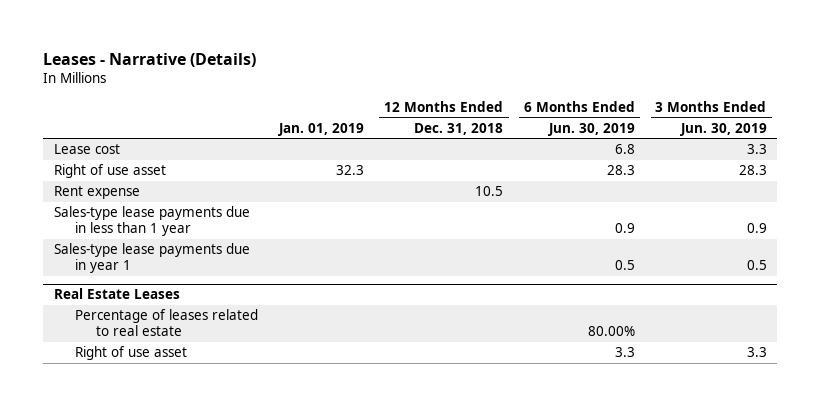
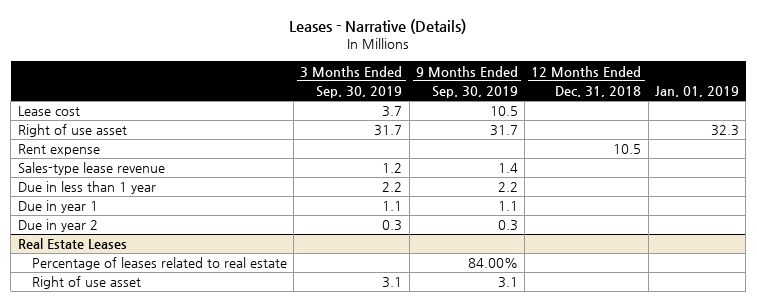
- | Jan. 01, 2019 | 12 Months Ended Dec. 31, 2018 | 6 Months Ended Jun. 30, 2019 | 3 Months Ended Jun. 30, 2019
+ | 3 Months Ended Sep. 30, 2019 | 9 Months Ended Sep. 30, 2019 | 12 Months Ended Dec. 31, 2018 | Jan. 01, 2019
- Sales-type lease payments due in less than 1 year | | | 0.9 | 0.9
- Sales-type lease payments due in year 1 | | | 0.5 | 0.5
+ Sales-type lease revenue | 1.2 | 1.4 | |
+ Due in less than 1 year | 2.2 | 2.2 | |
+ Due in year 1 | 1.1 | 1.1 | |
+ Due in year 2 | 0.3 | 0.3 | |

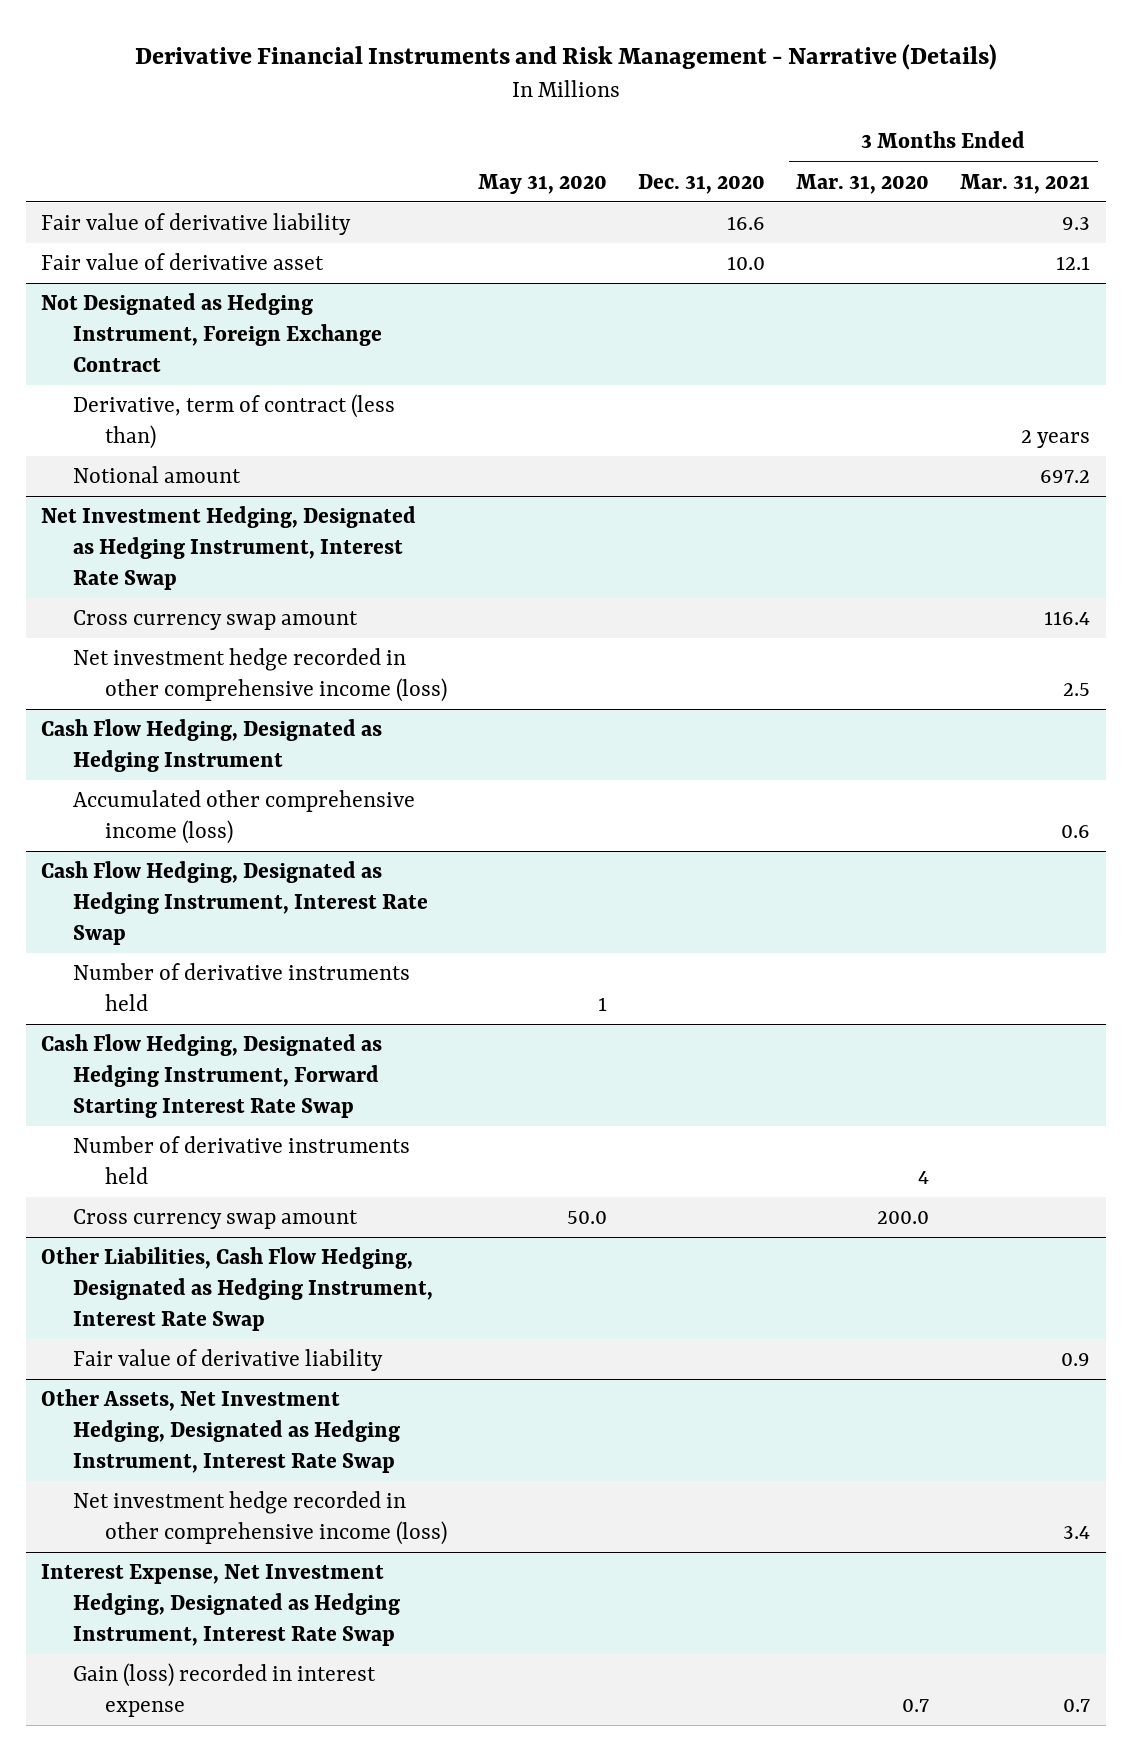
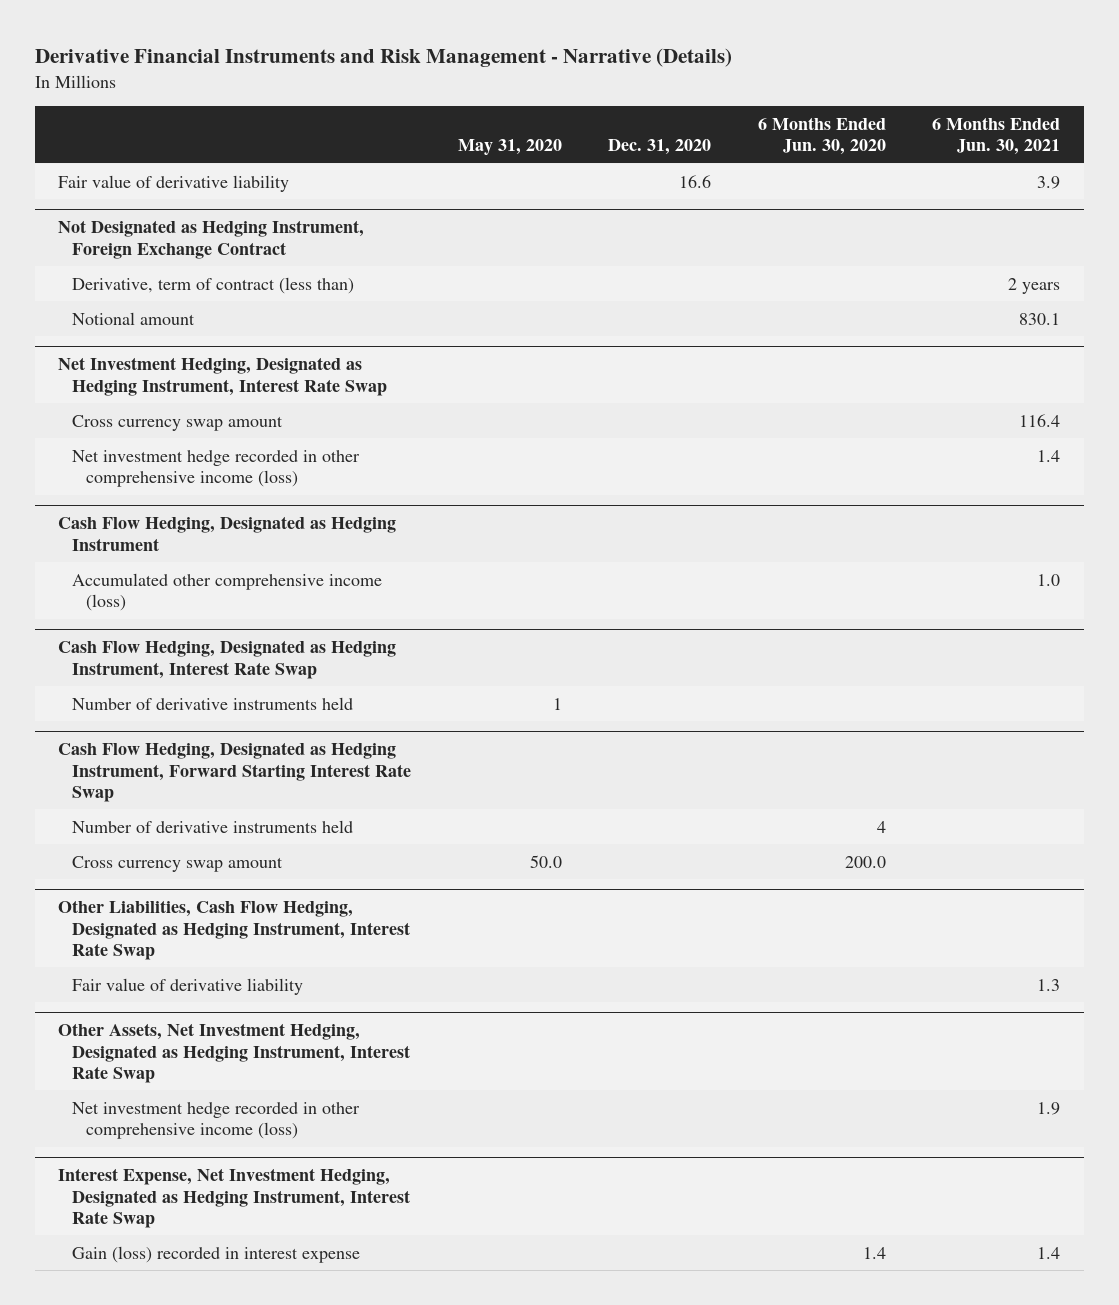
- | May 31, 2020 | Dec. 31, 2020 | 3 Months Ended Mar. 31, 2020 | 3 Months Ended Mar. 31, 2021
+ | May 31, 2020 | Dec. 31, 2020 | 6 Months Ended Jun. 30, 2020 | 6 Months Ended Jun. 30, 2021
- Fair value of derivative asset | | 10.0 | | 12.1

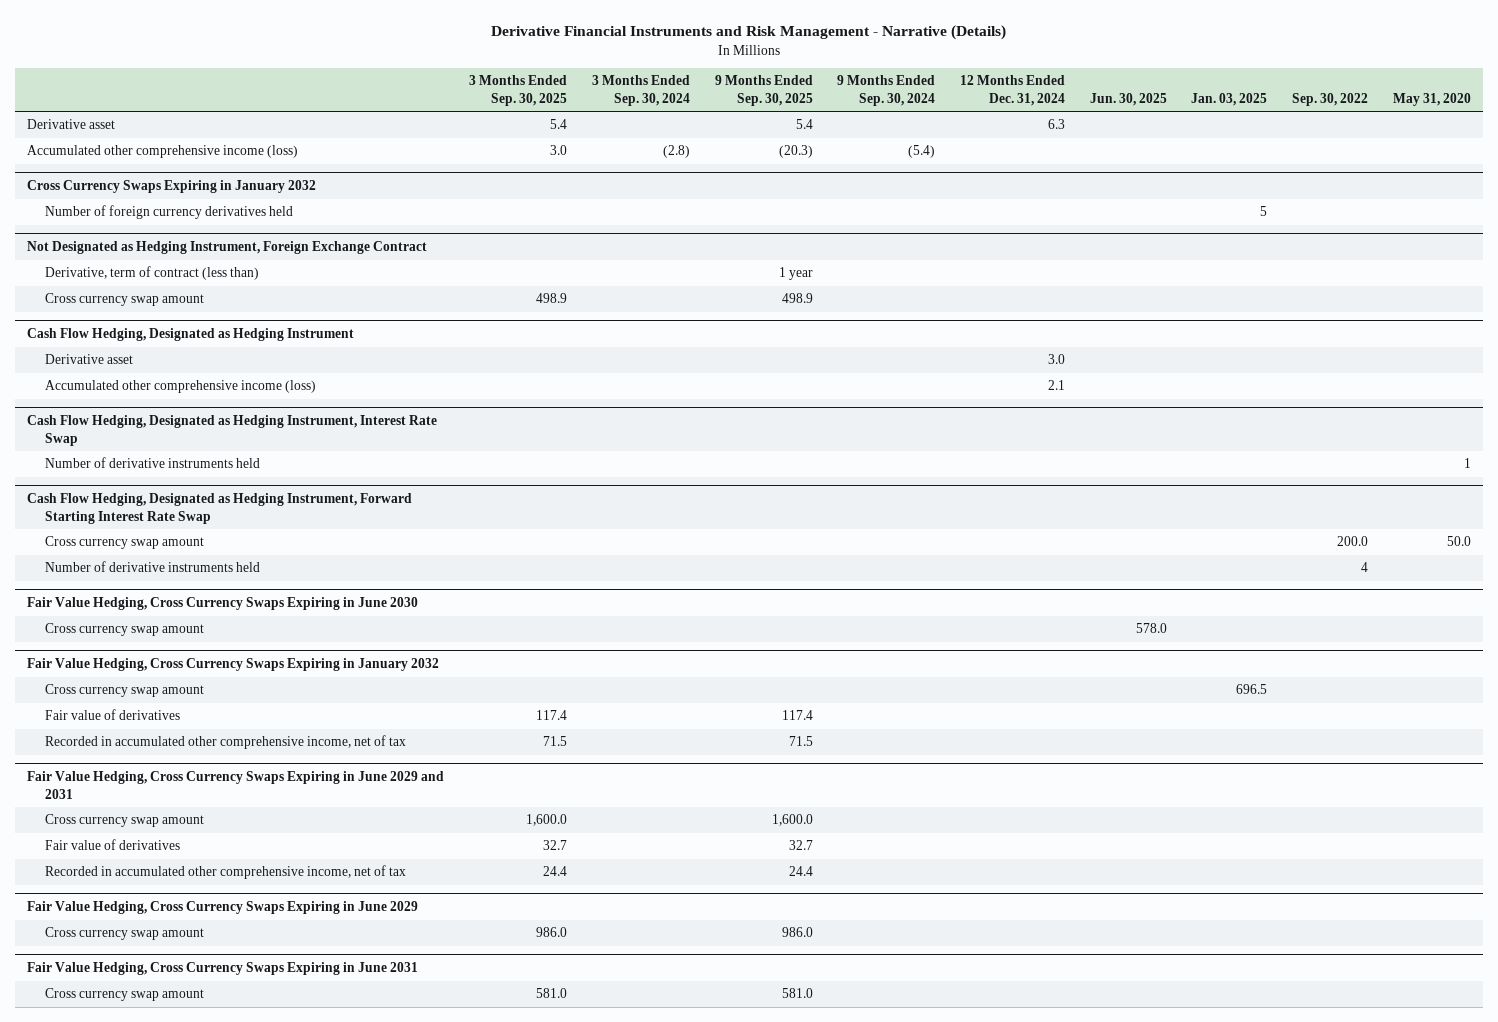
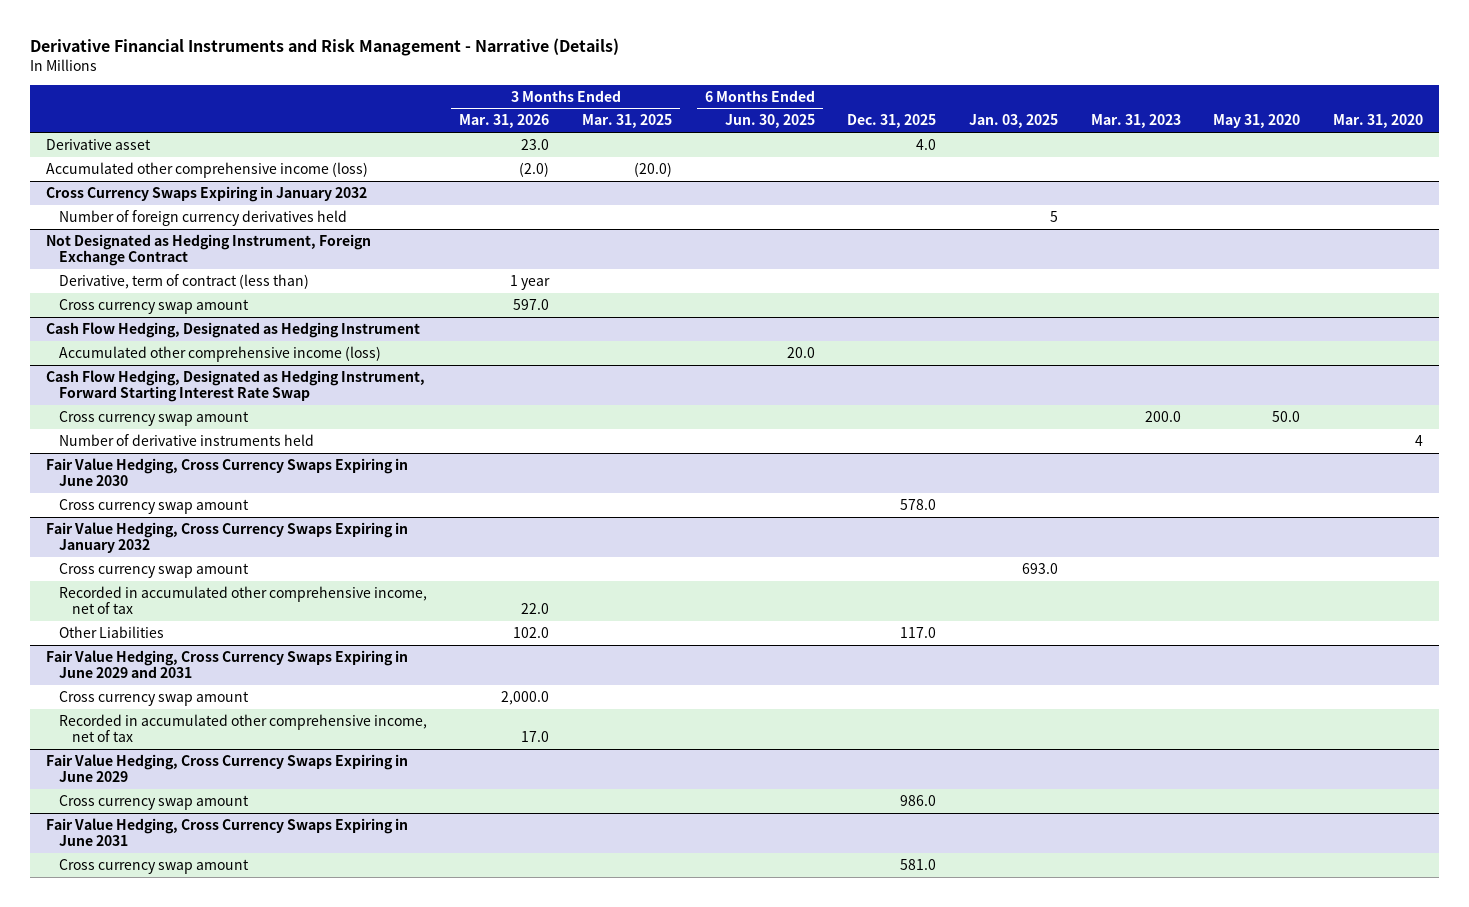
- | 3 Months Ended Sep. 30, 2025 | 3 Months Ended Sep. 30, 2024 | 9 Months Ended Sep. 30, 2025 | 9 Months Ended Sep. 30, 2024 | 12 Months Ended Dec. 31, 2024 | Jun. 30, 2025 | Jan. 03, 2025 | Sep. 30, 2022 | May 31, 2020
+ | 3 Months Ended Mar. 31, 2026 | 3 Months Ended Mar. 31, 2025 | 6 Months Ended Jun. 30, 2025 | Dec. 31, 2025 | Jan. 03, 2025 | Mar. 31, 2023 | May 31, 2020 | Mar. 31, 2020
@ Cash Flow Hedging, Designated as Hedging Instrument
- Derivative asset | | | | | 3.0 | | | |
- Cash Flow Hedging, Designated as Hedging Instrument, Interest Rate Swap
- Number of derivative instruments held | | | | | | | | | 1
@ Fair Value Hedging, Cross Currency Swaps Expiring in January 2032
- Cross currency swap amount | | | | | | | 696.5 | |
- Fair value of derivatives | 117.4 | | 117.4 | | | | | |
+ Cross currency swap amount | | | | | 693.0 | | |
+ Other Liabilities | 102.0 | | | 117.0 | | | |
@ Fair Value Hedging, Cross Currency Swaps Expiring in June 2029 and 2031
- Fair value of derivatives | 32.7 | | 32.7 | | | | | |

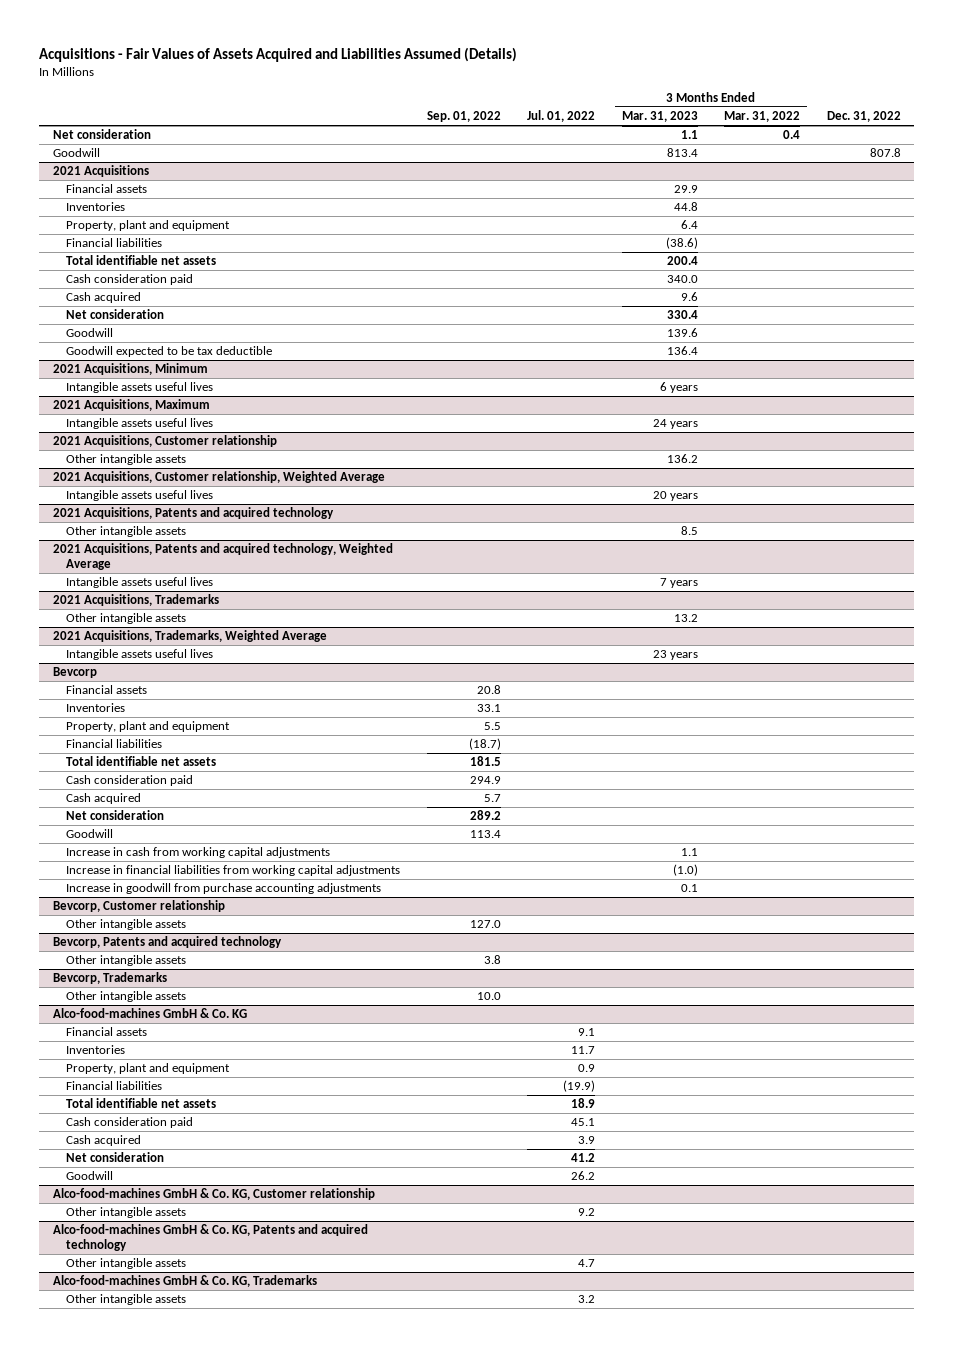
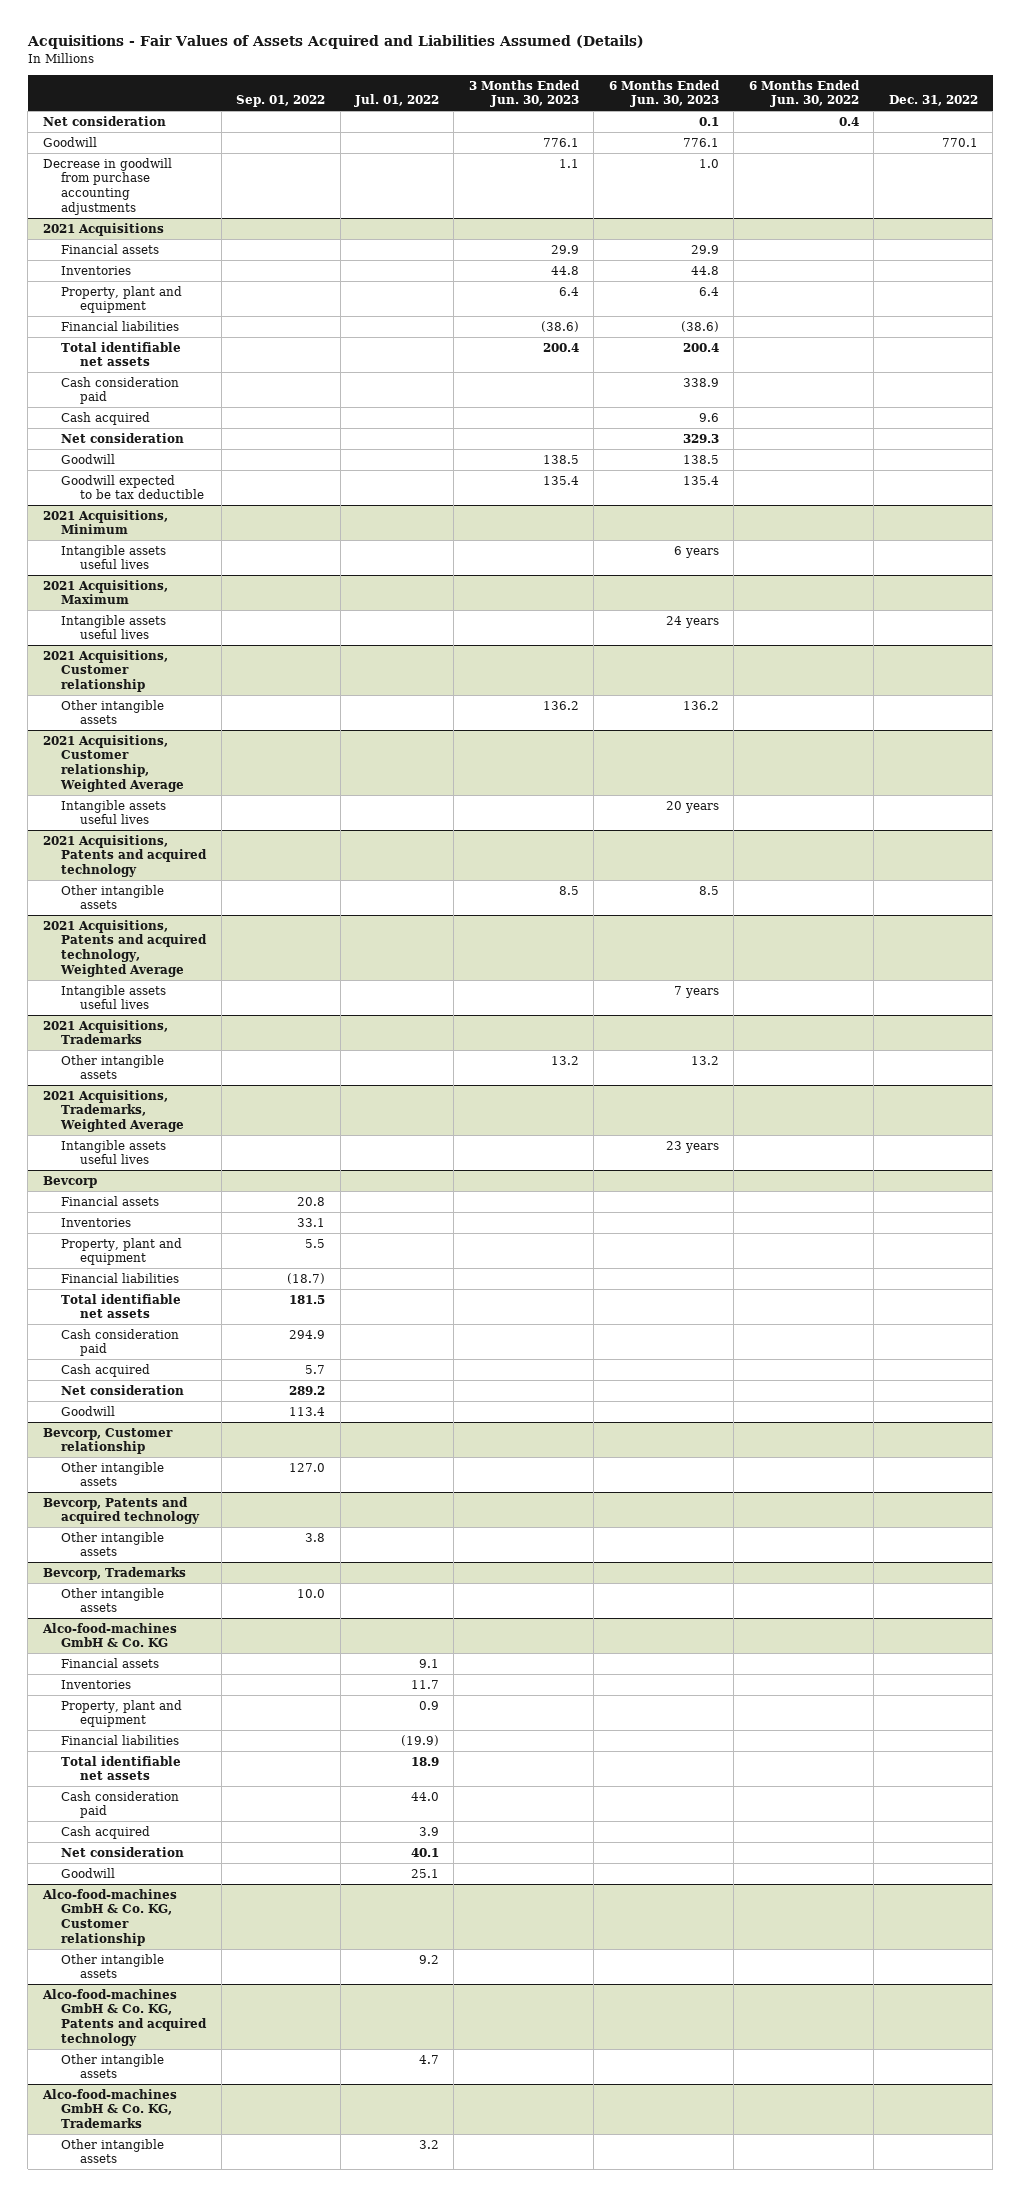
- | Sep. 01, 2022 | Jul. 01, 2022 | 3 Months Ended Mar. 31, 2023 | 3 Months Ended Mar. 31, 2022 | Dec. 31, 2022
+ | Sep. 01, 2022 | Jul. 01, 2022 | 3 Months Ended Jun. 30, 2023 | 6 Months Ended Jun. 30, 2023 | 6 Months Ended Jun. 30, 2022 | Dec. 31, 2022
- Goodwill | | | 813.4 | | 807.8
+ Goodwill | | | 776.1 | 776.1 | | 770.1
+ Decrease in goodwill from purchase accounting adjustments | | | 1.1 | 1.0 | |
@ Bevcorp
- Increase in cash from working capital adjustments | | | 1.1 | |
- Increase in financial liabilities from working capital adjustments | | | (1.0) | |
- Increase in goodwill from purchase accounting adjustments | | | 0.1 | |
@ Alco-food-machines GmbH & Co. KG
- Cash consideration paid | | 45.1 | | |
+ Cash consideration paid | | 44.0 | | | |
- Net consideration | | 41.2 | | |
- Goodwill | | 26.2 | | |
+ Net consideration | | 40.1 | | | |
+ Goodwill | | 25.1 | | | |

